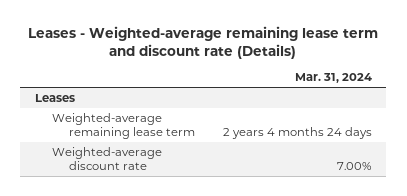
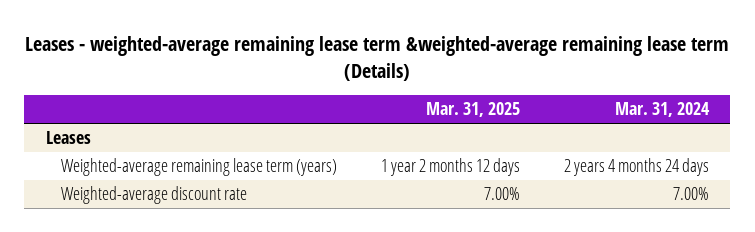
- Leases - Weighted-average remaining lease term and discount rate (Details)
+ Leases - weighted-average remaining lease term &weighted-average remaining lease term (Details)
- | Mar. 31, 2024
+ | Mar. 31, 2025 | Mar. 31, 2024
- Weighted-average remaining lease term | 2 years 4 months 24 days
+ Weighted-average remaining lease term (years) | 1 year 2 months 12 days | 2 years 4 months 24 days

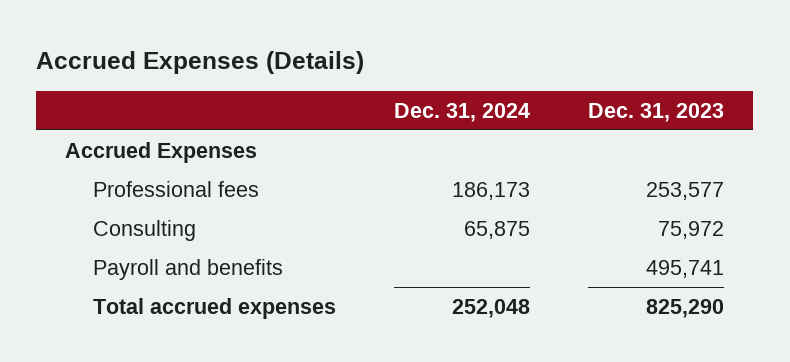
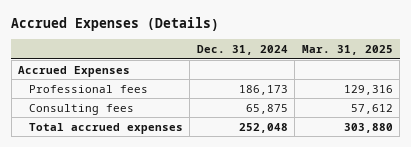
- | Dec. 31, 2024 | Dec. 31, 2023
+ | Dec. 31, 2024 | Mar. 31, 2025
- Consulting | 65,875 | 75,972
- Payroll and benefits | | 495,741
+ Consulting fees | 65,875 | 57,612

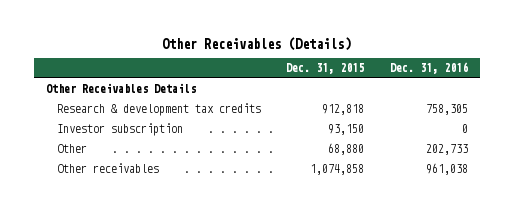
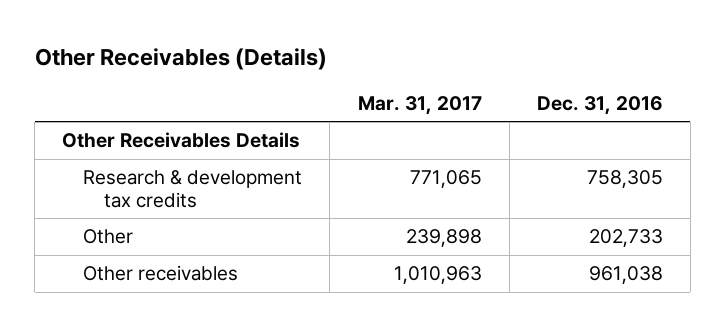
- | Dec. 31, 2015 | Dec. 31, 2016
+ | Mar. 31, 2017 | Dec. 31, 2016
- Investor subscription | 93,150 | 0

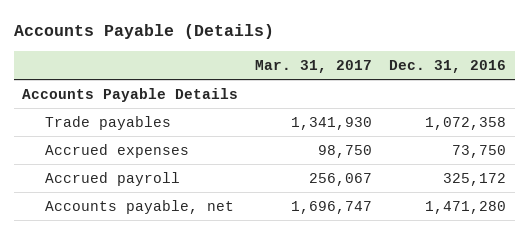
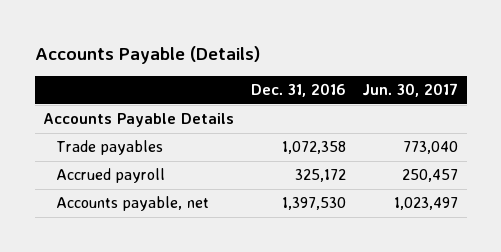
- | Mar. 31, 2017 | Dec. 31, 2016
+ | Dec. 31, 2016 | Jun. 30, 2017
- Accrued expenses | 98,750 | 73,750
- Accounts payable, net | 1,696,747 | 1,471,280
+ Accounts payable, net | 1,397,530 | 1,023,497

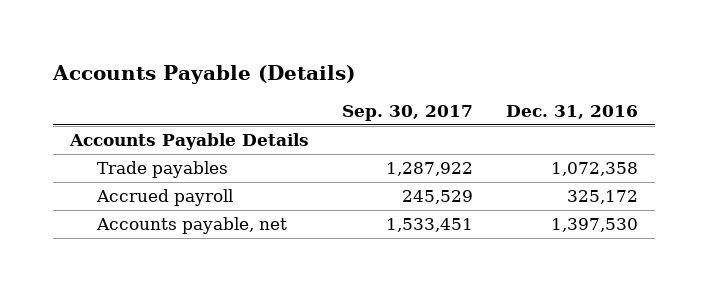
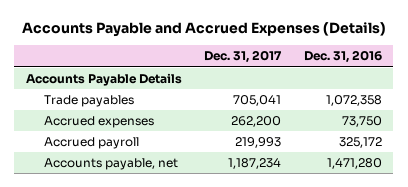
- Accounts Payable (Details)
+ Accounts Payable and Accrued Expenses (Details)
- | Sep. 30, 2017 | Dec. 31, 2016
+ | Dec. 31, 2017 | Dec. 31, 2016
+ Accrued expenses | 262,200 | 73,750
- Accounts payable, net | 1,533,451 | 1,397,530
+ Accounts payable, net | 1,187,234 | 1,471,280

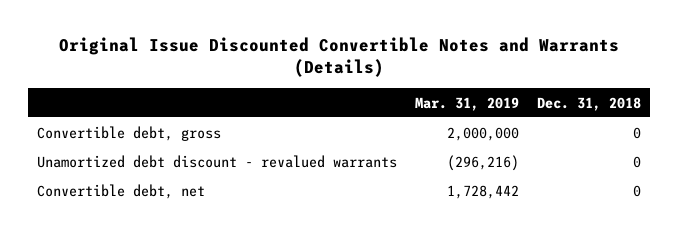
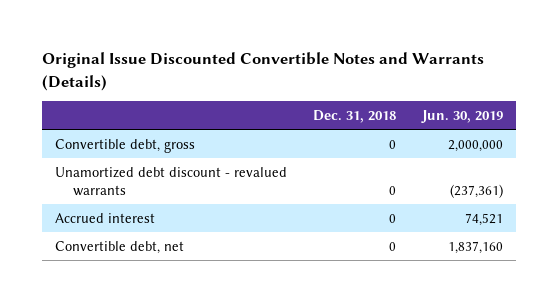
- | Mar. 31, 2019 | Dec. 31, 2018
+ | Dec. 31, 2018 | Jun. 30, 2019
+ Accrued interest | 0 | 74,521

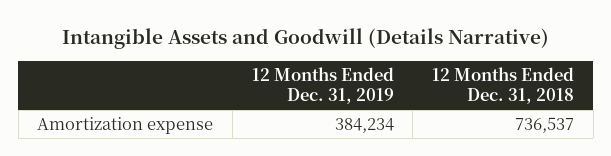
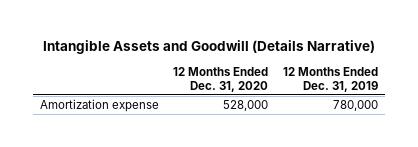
- | 12 Months Ended Dec. 31, 2019 | 12 Months Ended Dec. 31, 2018
+ | 12 Months Ended Dec. 31, 2020 | 12 Months Ended Dec. 31, 2019
- Amortization expense | 384,234 | 736,537
+ Amortization expense | 528,000 | 780,000

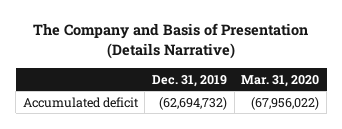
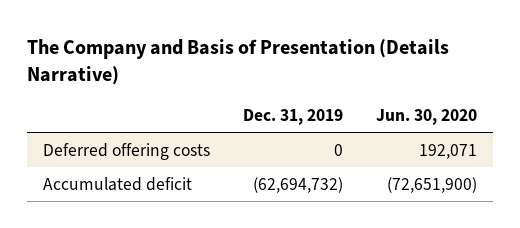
- | Dec. 31, 2019 | Mar. 31, 2020
+ | Dec. 31, 2019 | Jun. 30, 2020
+ Deferred offering costs | 0 | 192,071

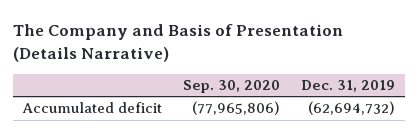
- | Dec. 31, 2019 | Jun. 30, 2020
+ | Sep. 30, 2020 | Dec. 31, 2019
- Deferred offering costs | 0 | 192,071

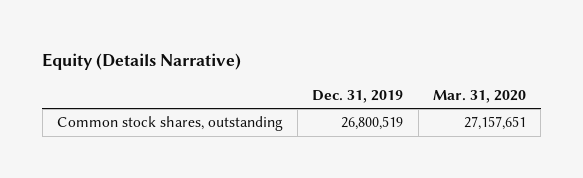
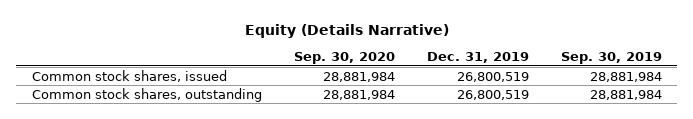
- | Dec. 31, 2019 | Mar. 31, 2020
+ | Sep. 30, 2020 | Dec. 31, 2019 | Sep. 30, 2019
+ Common stock shares, issued | 28,881,984 | 26,800,519 | 28,881,984

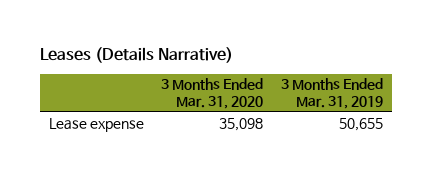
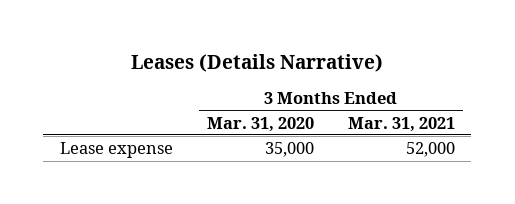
- | 3 Months Ended Mar. 31, 2020 | 3 Months Ended Mar. 31, 2019
+ | 3 Months Ended Mar. 31, 2020 | 3 Months Ended Mar. 31, 2021
- Lease expense | 35,098 | 50,655
+ Lease expense | 35,000 | 52,000

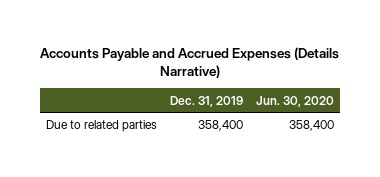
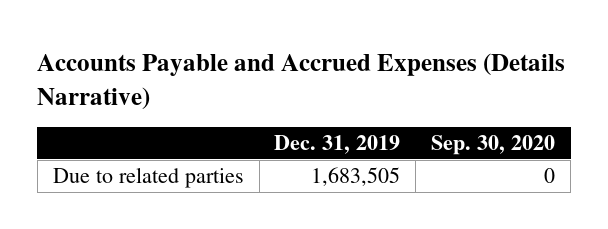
- | Dec. 31, 2019 | Jun. 30, 2020
+ | Dec. 31, 2019 | Sep. 30, 2020
- Due to related parties | 358,400 | 358,400
+ Due to related parties | 1,683,505 | 0

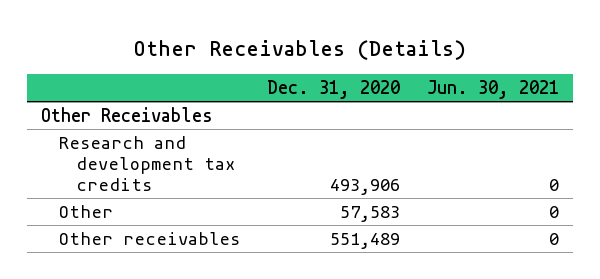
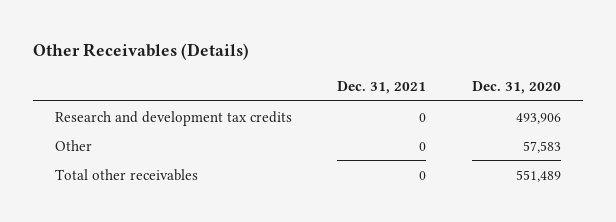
- | Dec. 31, 2020 | Jun. 30, 2021
+ | Dec. 31, 2021 | Dec. 31, 2020
- Other Receivables
- Other receivables | 551,489 | 0
+ Total other receivables | 0 | 551,489

